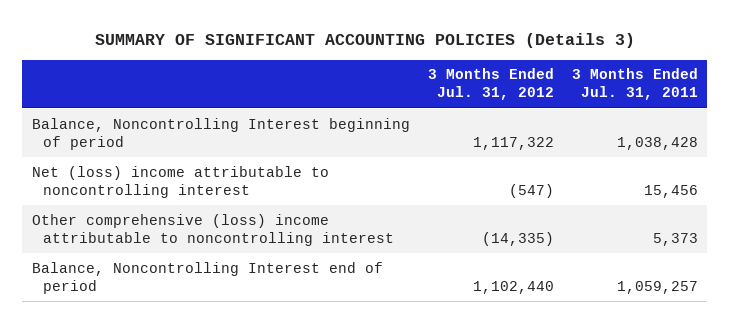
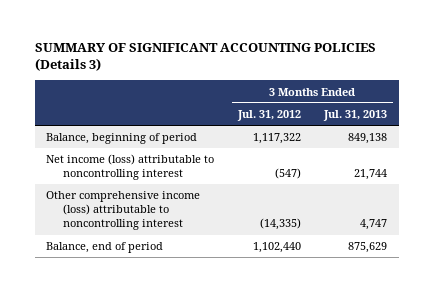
- | 3 Months Ended Jul. 31, 2012 | 3 Months Ended Jul. 31, 2011
+ | 3 Months Ended Jul. 31, 2012 | 3 Months Ended Jul. 31, 2013
- Balance, Noncontrolling Interest beginning of period | 1,117,322 | 1,038,428
- Net (loss) income attributable to noncontrolling interest | (547) | 15,456
- Other comprehensive (loss) income attributable to noncontrolling interest | (14,335) | 5,373
- Balance, Noncontrolling Interest end of period | 1,102,440 | 1,059,257
+ Balance, beginning of period | 1,117,322 | 849,138
+ Net income (loss) attributable to noncontrolling interest | (547) | 21,744
+ Other comprehensive income (loss) attributable to noncontrolling interest | (14,335) | 4,747
+ Balance, end of period | 1,102,440 | 875,629

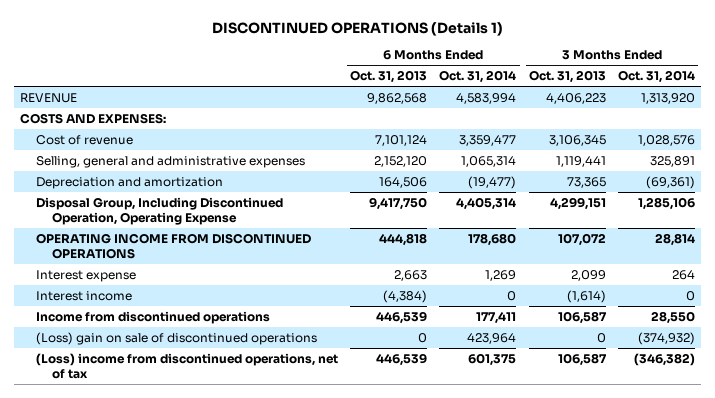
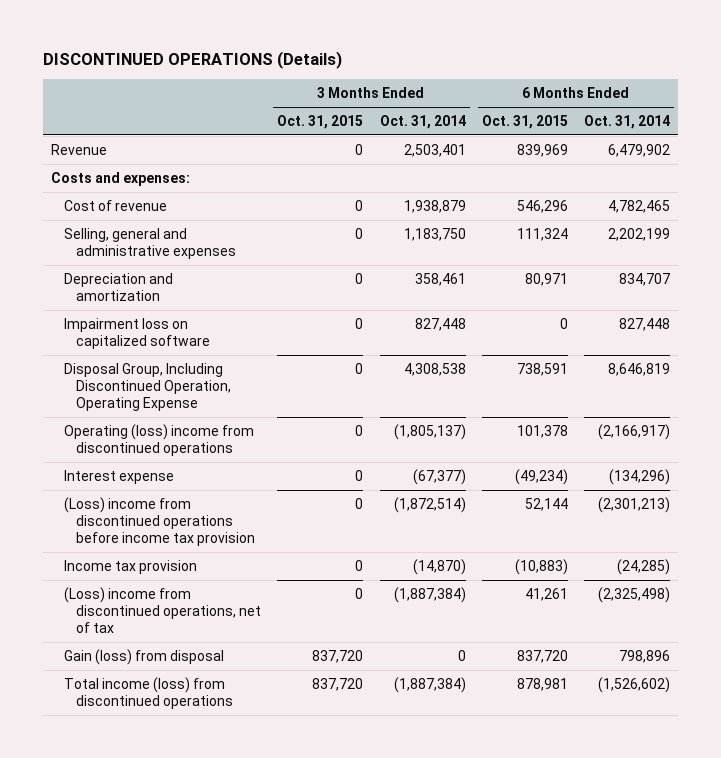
- DISCONTINUED OPERATIONS (Details 1)
+ DISCONTINUED OPERATIONS (Details)
- | 6 Months Ended Oct. 31, 2013 | 6 Months Ended Oct. 31, 2014 | 3 Months Ended Oct. 31, 2013 | 3 Months Ended Oct. 31, 2014
+ | 3 Months Ended Oct. 31, 2015 | 3 Months Ended Oct. 31, 2014 | 6 Months Ended Oct. 31, 2015 | 6 Months Ended Oct. 31, 2014
- REVENUE | 9,862,568 | 4,583,994 | 4,406,223 | 1,313,920
- COSTS AND EXPENSES:
- Cost of revenue | 7,101,124 | 3,359,477 | 3,106,345 | 1,028,576
- Selling, general and administrative expenses | 2,152,120 | 1,065,314 | 1,119,441 | 325,891
- Depreciation and amortization | 164,506 | (19,477) | 73,365 | (69,361)
- Disposal Group, Including Discontinued Operation, Operating Expense | 9,417,750 | 4,405,314 | 4,299,151 | 1,285,106
- OPERATING INCOME FROM DISCONTINUED OPERATIONS | 444,818 | 178,680 | 107,072 | 28,814
- Interest expense | 2,663 | 1,269 | 2,099 | 264
- Interest income | (4,384) | 0 | (1,614) | 0
- Income from discontinued operations | 446,539 | 177,411 | 106,587 | 28,550
- (Loss) gain on sale of discontinued operations | 0 | 423,964 | 0 | (374,932)
- (Loss) income from discontinued operations, net of tax | 446,539 | 601,375 | 106,587 | (346,382)
+ Revenue | 0 | 2,503,401 | 839,969 | 6,479,902
+ Costs and expenses:
+ Cost of revenue | 0 | 1,938,879 | 546,296 | 4,782,465
+ Selling, general and administrative expenses | 0 | 1,183,750 | 111,324 | 2,202,199
+ Depreciation and amortization | 0 | 358,461 | 80,971 | 834,707
+ Impairment loss on capitalized software | 0 | 827,448 | 0 | 827,448
+ Disposal Group, Including Discontinued Operation, Operating Expense | 0 | 4,308,538 | 738,591 | 8,646,819
+ Operating (loss) income from discontinued operations | 0 | (1,805,137) | 101,378 | (2,166,917)
+ Interest expense | 0 | (67,377) | (49,234) | (134,296)
+ (Loss) income from discontinued operations before income tax provision | 0 | (1,872,514) | 52,144 | (2,301,213)
+ Income tax provision | 0 | (14,870) | (10,883) | (24,285)
+ (Loss) income from discontinued operations, net of tax | 0 | (1,887,384) | 41,261 | (2,325,498)
+ Gain (loss) from disposal | 837,720 | 0 | 837,720 | 798,896
+ Total income (loss) from discontinued operations | 837,720 | (1,887,384) | 878,981 | (1,526,602)

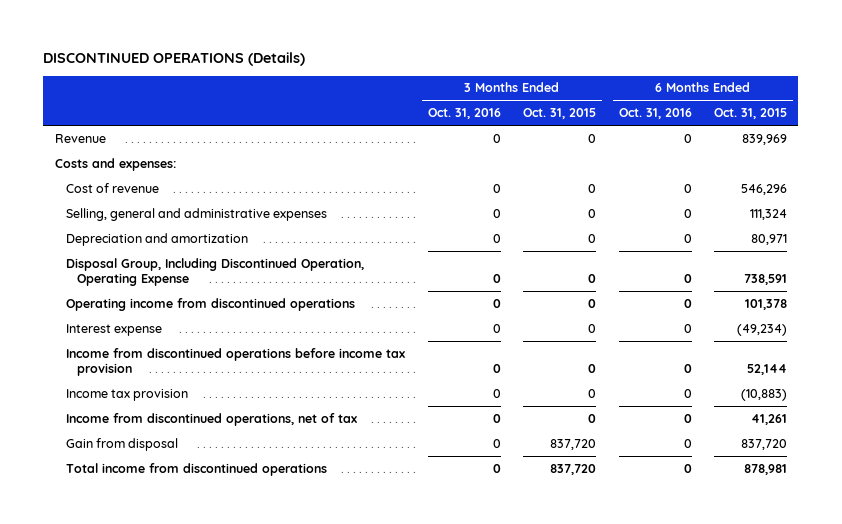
- | 3 Months Ended Oct. 31, 2015 | 3 Months Ended Oct. 31, 2014 | 6 Months Ended Oct. 31, 2015 | 6 Months Ended Oct. 31, 2014
+ | 3 Months Ended Oct. 31, 2016 | 3 Months Ended Oct. 31, 2015 | 6 Months Ended Oct. 31, 2016 | 6 Months Ended Oct. 31, 2015
- Impairment loss on capitalized software | 0 | 827,448 | 0 | 827,448
- Operating (loss) income from discontinued operations | 0 | (1,805,137) | 101,378 | (2,166,917)
+ Operating income from discontinued operations | 0 | 0 | 0 | 101,378
- (Loss) income from discontinued operations before income tax provision | 0 | (1,872,514) | 52,144 | (2,301,213)
+ Income from discontinued operations before income tax provision | 0 | 0 | 0 | 52,144
- (Loss) income from discontinued operations, net of tax | 0 | (1,887,384) | 41,261 | (2,325,498)
- Gain (loss) from disposal | 837,720 | 0 | 837,720 | 798,896
- Total income (loss) from discontinued operations | 837,720 | (1,887,384) | 878,981 | (1,526,602)
+ Income from discontinued operations, net of tax | 0 | 0 | 0 | 41,261
+ Gain from disposal | 0 | 837,720 | 0 | 837,720
+ Total income from discontinued operations | 0 | 837,720 | 0 | 878,981

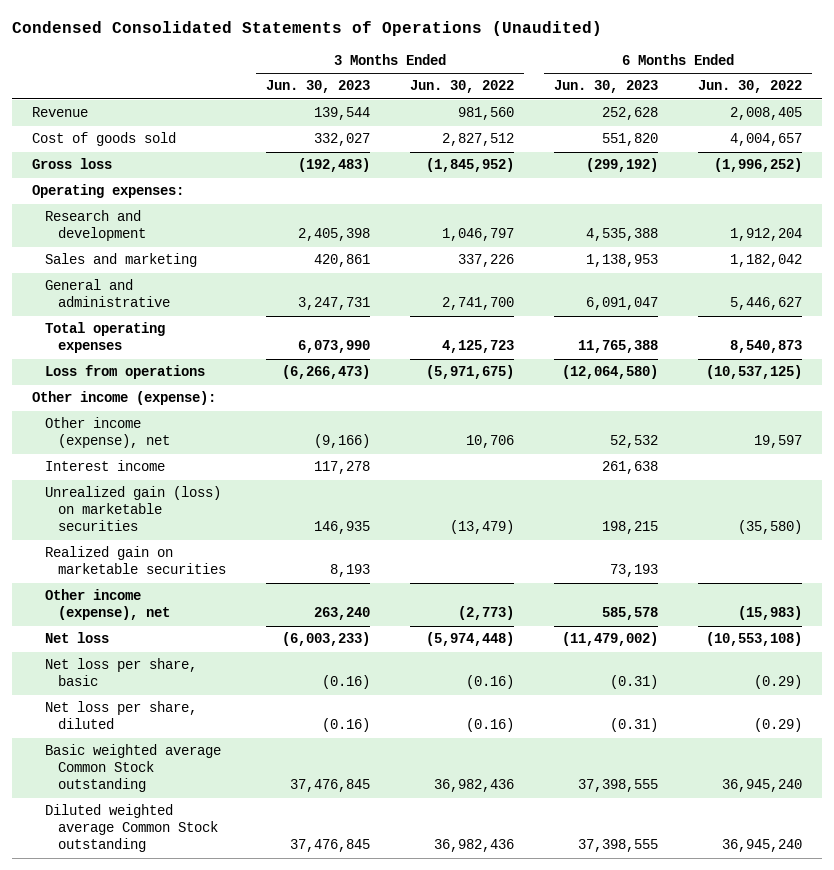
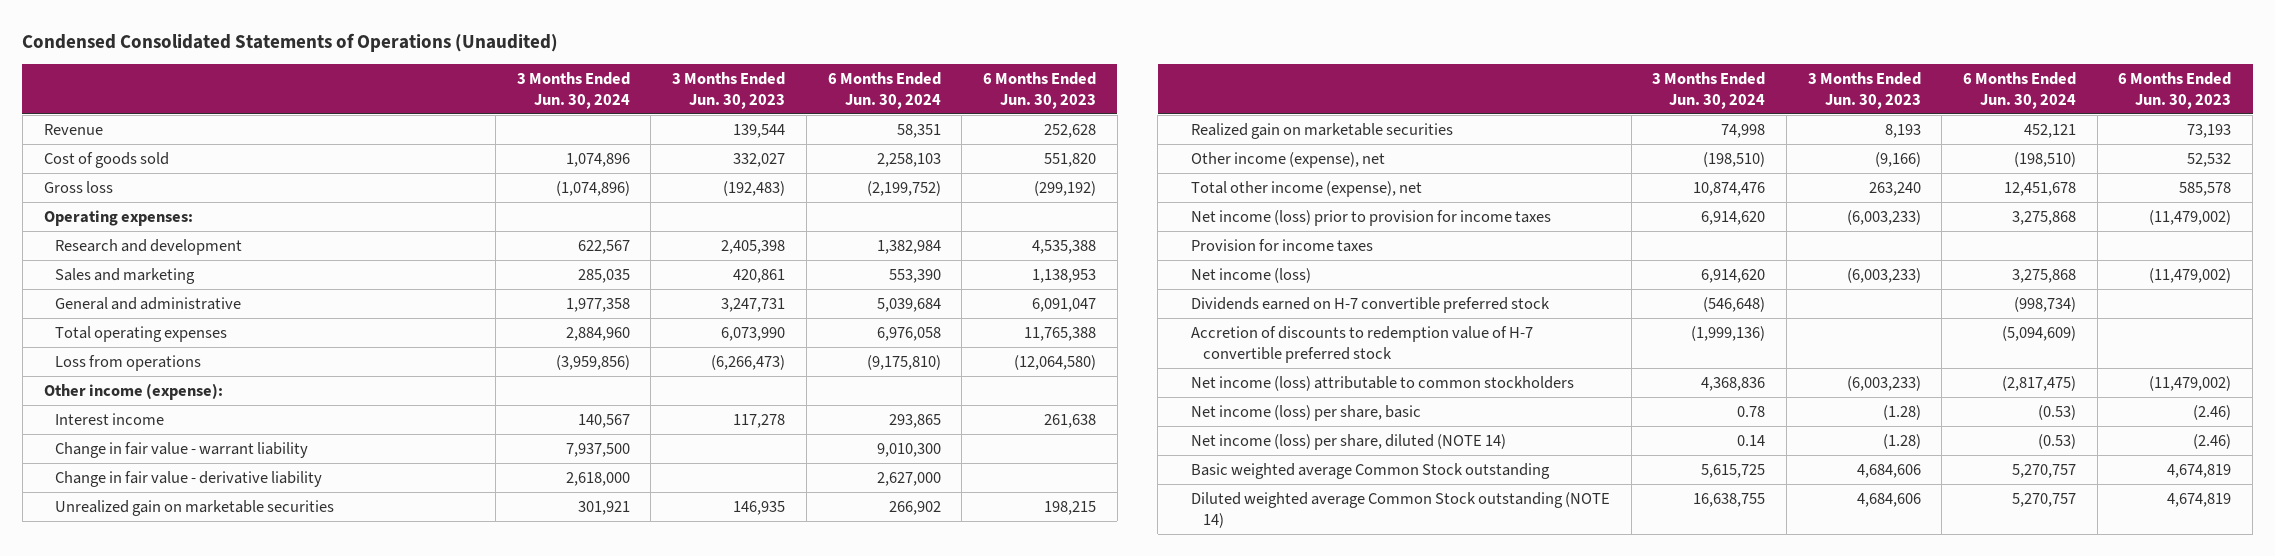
- | 3 Months Ended Jun. 30, 2023 | 3 Months Ended Jun. 30, 2022 | 6 Months Ended Jun. 30, 2023 | 6 Months Ended Jun. 30, 2022
+ | 3 Months Ended Jun. 30, 2024 | 3 Months Ended Jun. 30, 2023 | 6 Months Ended Jun. 30, 2024 | 6 Months Ended Jun. 30, 2023
- Unrealized gain (loss) on marketable securities | 146,935 | (13,479) | 198,215 | (35,580)
+ Change in fair value - warrant liability | 7,937,500 | | 9,010,300 |
+ Change in fair value - derivative liability | 2,618,000 | | 2,627,000 |
+ Unrealized gain on marketable securities | 301,921 | 146,935 | 266,902 | 198,215
- Other income (expense), net | 263,240 | (2,773) | 585,578 | (15,983)
- Net loss | (6,003,233) | (5,974,448) | (11,479,002) | (10,553,108)
- Net loss per share, basic | (0.16) | (0.16) | (0.31) | (0.29)
- Net loss per share, diluted | (0.16) | (0.16) | (0.31) | (0.29)
- Basic weighted average Common Stock outstanding | 37,476,845 | 36,982,436 | 37,398,555 | 36,945,240
- Diluted weighted average Common Stock outstanding | 37,476,845 | 36,982,436 | 37,398,555 | 36,945,240
moved down: Other income (expense), net | (198,510) | (9,166) | (198,510) | 52,532
+ Total other income (expense), net | 10,874,476 | 263,240 | 12,451,678 | 585,578
+ Net income (loss) prior to provision for income taxes | 6,914,620 | (6,003,233) | 3,275,868 | (11,479,002)
+ Provision for income taxes
+ Net income (loss) | 6,914,620 | (6,003,233) | 3,275,868 | (11,479,002)
+ Dividends earned on H-7 convertible preferred stock | (546,648) | | (998,734) |
+ Accretion of discounts to redemption value of H-7 convertible preferred stock | (1,999,136) | | (5,094,609) |
+ Net income (loss) attributable to common stockholders | 4,368,836 | (6,003,233) | (2,817,475) | (11,479,002)
+ Net income (loss) per share, basic | 0.78 | (1.28) | (0.53) | (2.46)
+ Net income (loss) per share, diluted (NOTE 14) | 0.14 | (1.28) | (0.53) | (2.46)
+ Basic weighted average Common Stock outstanding | 5,615,725 | 4,684,606 | 5,270,757 | 4,674,819
+ Diluted weighted average Common Stock outstanding (NOTE 14) | 16,638,755 | 4,684,606 | 5,270,757 | 4,674,819

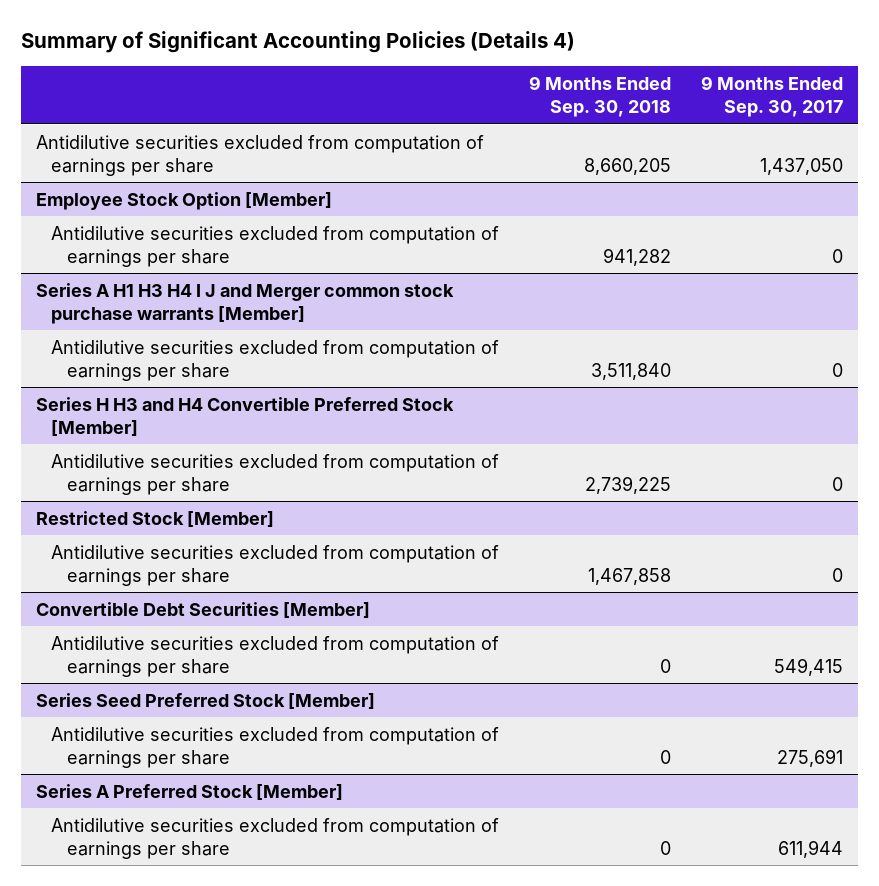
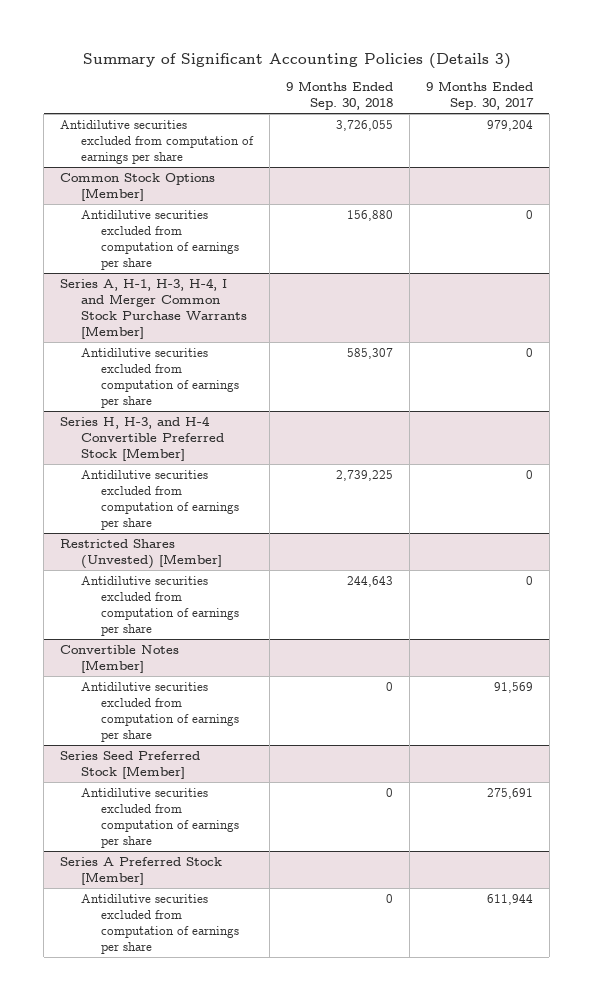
- Summary of Significant Accounting Policies (Details 4)
+ Summary of Significant Accounting Policies (Details 3)
- Antidilutive securities excluded from computation of earnings per share | 8,660,205 | 1,437,050
- Employee Stock Option [Member]
- Antidilutive securities excluded from computation of earnings per share | 941,282 | 0
- Series A H1 H3 H4 I J and Merger common stock purchase warrants [Member]
- Antidilutive securities excluded from computation of earnings per share | 3,511,840 | 0
- Series H H3 and H4 Convertible Preferred Stock [Member]
+ Antidilutive securities excluded from computation of earnings per share | 3,726,055 | 979,204
+ Common Stock Options [Member]
+ Antidilutive securities excluded from computation of earnings per share | 156,880 | 0
+ Series A, H-1, H-3, H-4, I and Merger Common Stock Purchase Warrants [Member]
+ Antidilutive securities excluded from computation of earnings per share | 585,307 | 0
+ Series H, H-3, and H-4 Convertible Preferred Stock [Member]
- Restricted Stock [Member]
- Antidilutive securities excluded from computation of earnings per share | 1,467,858 | 0
- Convertible Debt Securities [Member]
- Antidilutive securities excluded from computation of earnings per share | 0 | 549,415
+ Restricted Shares (Unvested) [Member]
+ Antidilutive securities excluded from computation of earnings per share | 244,643 | 0
+ Convertible Notes [Member]
+ Antidilutive securities excluded from computation of earnings per share | 0 | 91,569

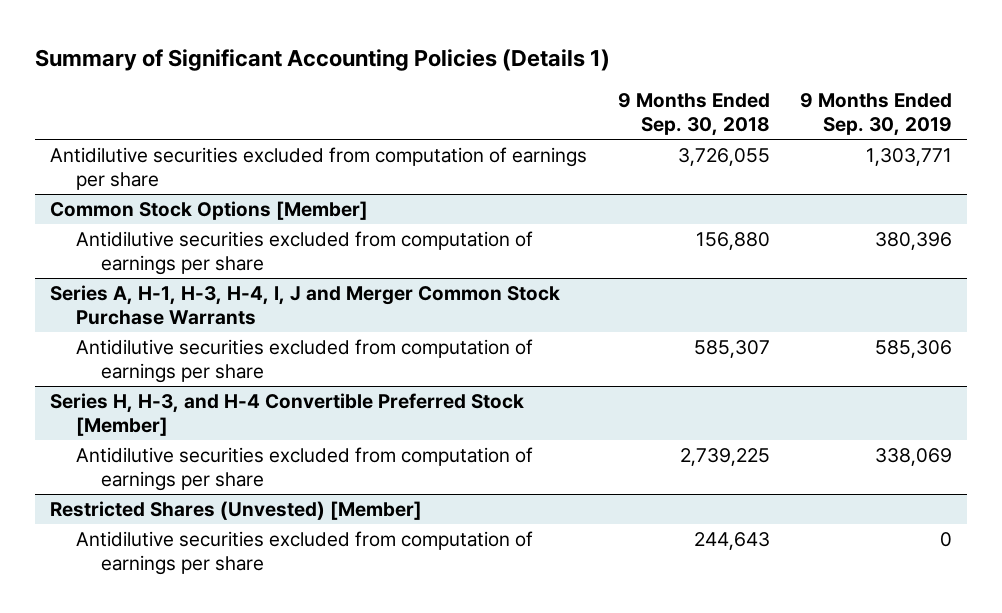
- Summary of Significant Accounting Policies (Details 3)
+ Summary of Significant Accounting Policies (Details 1)
- | 9 Months Ended Sep. 30, 2018 | 9 Months Ended Sep. 30, 2017
+ | 9 Months Ended Sep. 30, 2018 | 9 Months Ended Sep. 30, 2019
- Series A, H-1, H-3, H-4, I and Merger Common Stock Purchase Warrants [Member]
+ Series A, H-1, H-3, H-4, I, J and Merger Common Stock Purchase Warrants
- Convertible Notes [Member]
- Antidilutive securities excluded from computation of earnings per share | 0 | 91,569
- Series Seed Preferred Stock [Member]
- Antidilutive securities excluded from computation of earnings per share | 0 | 275,691
- Series A Preferred Stock [Member]
- Antidilutive securities excluded from computation of earnings per share | 0 | 611,944

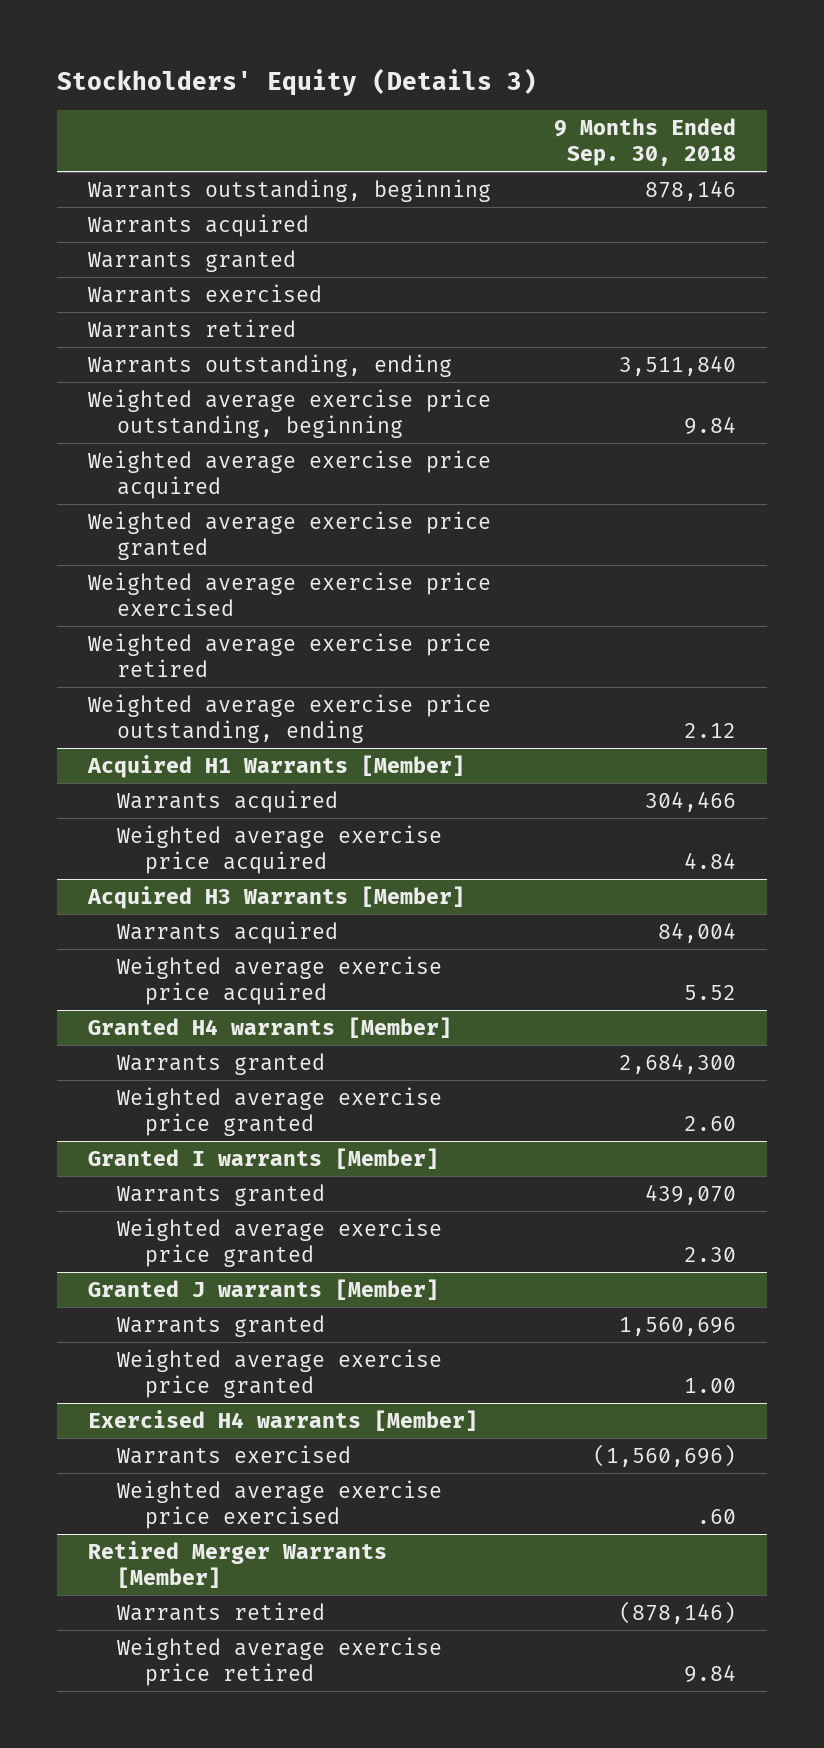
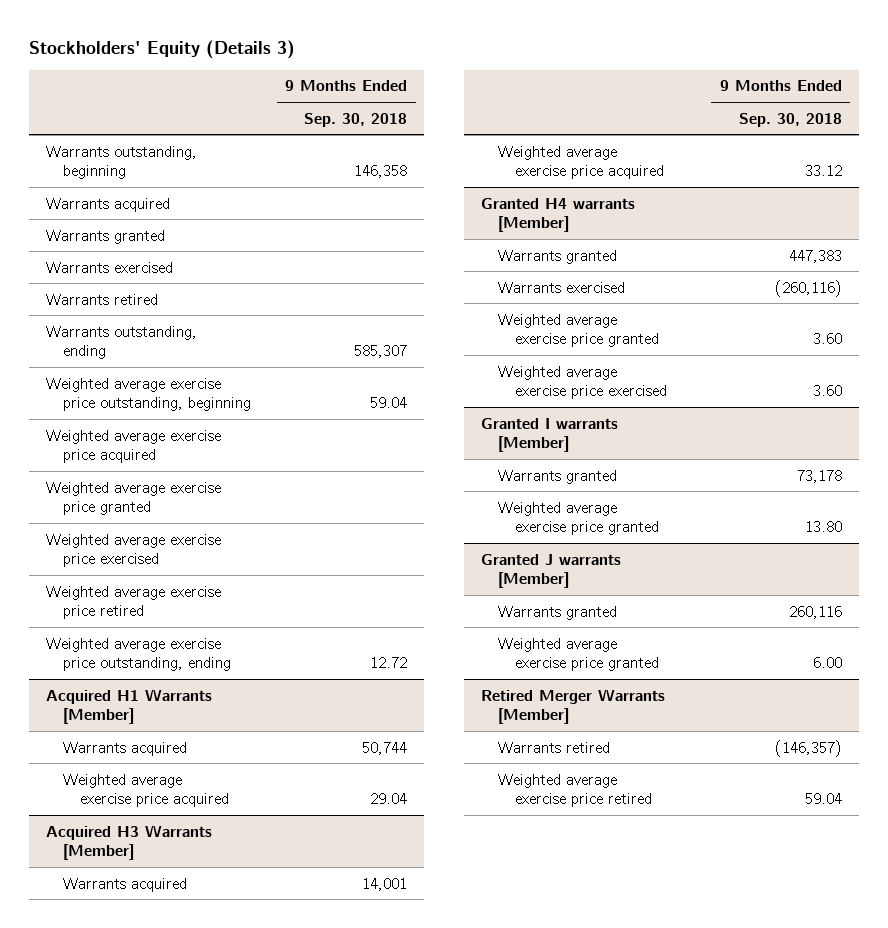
- Warrants outstanding, beginning | 878,146
+ Warrants outstanding, beginning | 146,358
- Warrants outstanding, ending | 3,511,840
- Weighted average exercise price outstanding, beginning | 9.84
+ Warrants outstanding, ending | 585,307
+ Weighted average exercise price outstanding, beginning | 59.04
- Weighted average exercise price outstanding, ending | 2.12
+ Weighted average exercise price outstanding, ending | 12.72
@ Acquired H1 Warrants [Member]
- Warrants acquired | 304,466
- Weighted average exercise price acquired | 4.84
+ Warrants acquired | 50,744
+ Weighted average exercise price acquired | 29.04
@ Acquired H3 Warrants [Member]
- Warrants acquired | 84,004
- Weighted average exercise price acquired | 5.52
+ Warrants acquired | 14,001
+ Weighted average exercise price acquired | 33.12
@ Granted H4 warrants [Member]
- Warrants granted | 2,684,300
- Weighted average exercise price granted | 2.60
+ Warrants granted | 447,383
+ Warrants exercised | (260,116)
+ Weighted average exercise price granted | 3.60
+ Weighted average exercise price exercised | 3.60
@ Granted I warrants [Member]
- Warrants granted | 439,070
- Weighted average exercise price granted | 2.30
+ Warrants granted | 73,178
+ Weighted average exercise price granted | 13.80
@ Granted J warrants [Member]
- Warrants granted | 1,560,696
- Weighted average exercise price granted | 1.00
- Exercised H4 warrants [Member]
- Warrants exercised | (1,560,696)
- Weighted average exercise price exercised | .60
@ Granted J warrants [Member]
+ Warrants granted | 260,116
+ Weighted average exercise price granted | 6.00
@ Retired Merger Warrants [Member]
- Warrants retired | (878,146)
- Weighted average exercise price retired | 9.84
+ Warrants retired | (146,357)
+ Weighted average exercise price retired | 59.04

